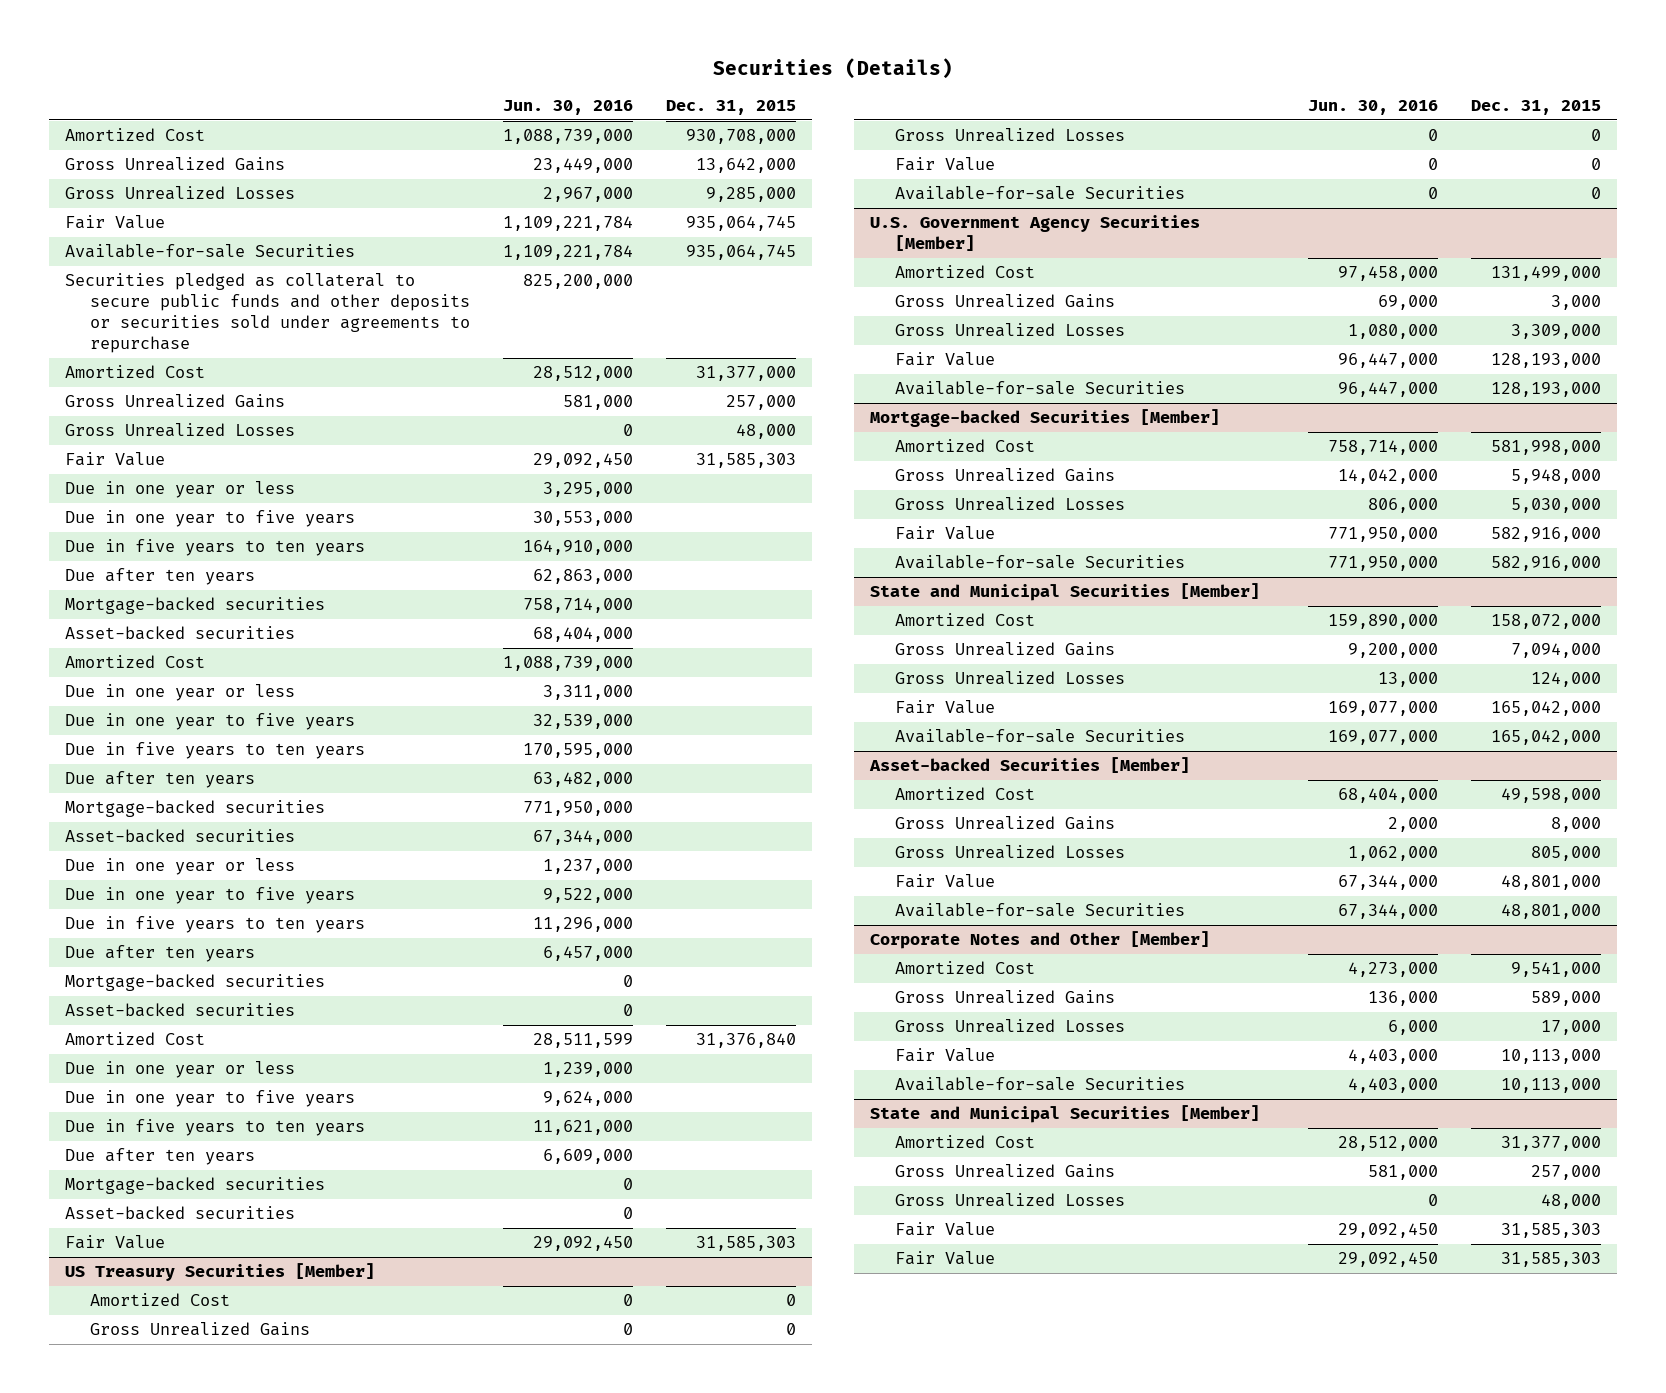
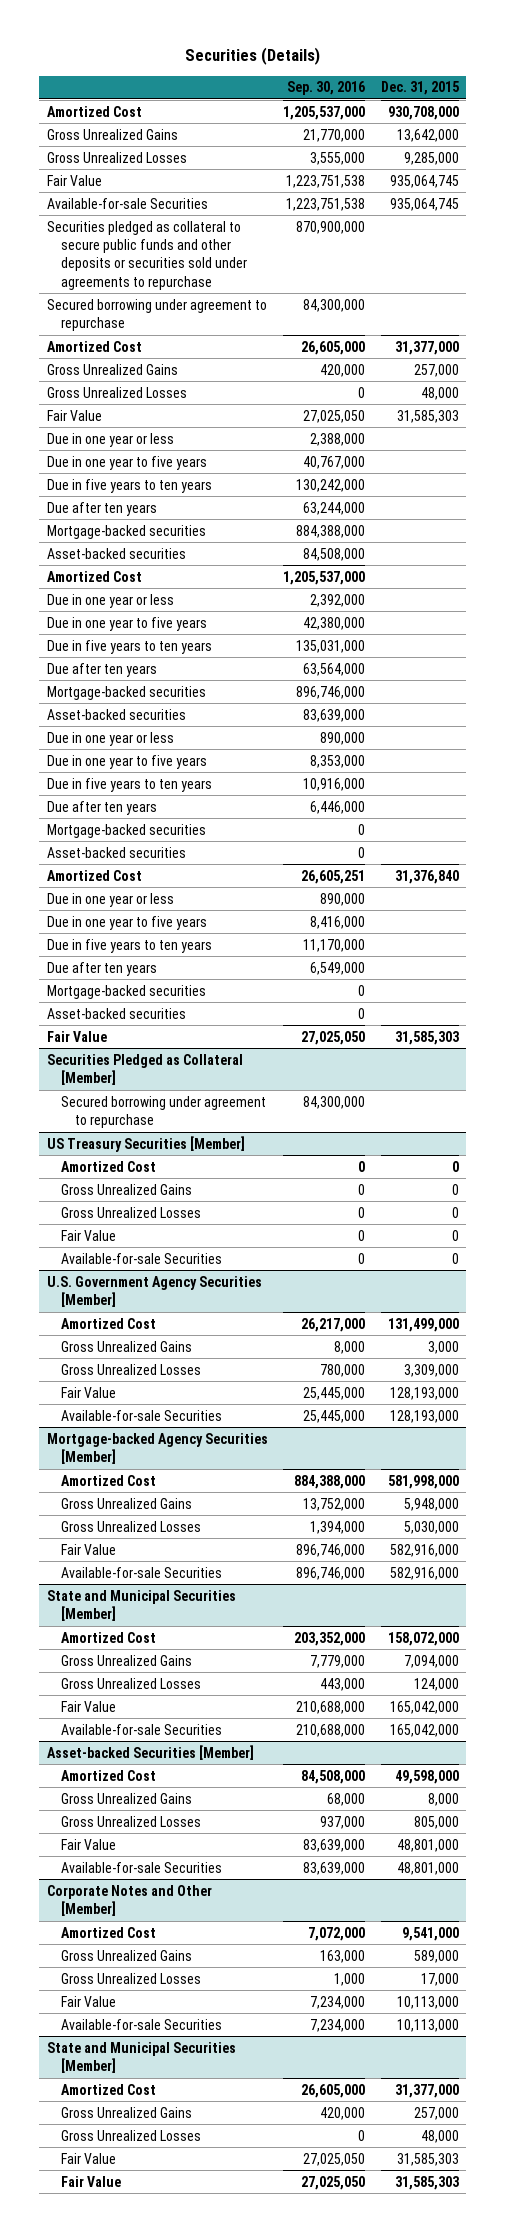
- | Jun. 30, 2016 | Dec. 31, 2015
+ | Sep. 30, 2016 | Dec. 31, 2015
+ Secured borrowing under agreement to repurchase | 84,300,000 |
+ Securities Pledged as Collateral [Member]
+ Secured borrowing under agreement to repurchase | 84,300,000 |
- Mortgage-backed Securities [Member]
+ Mortgage-backed Agency Securities [Member]

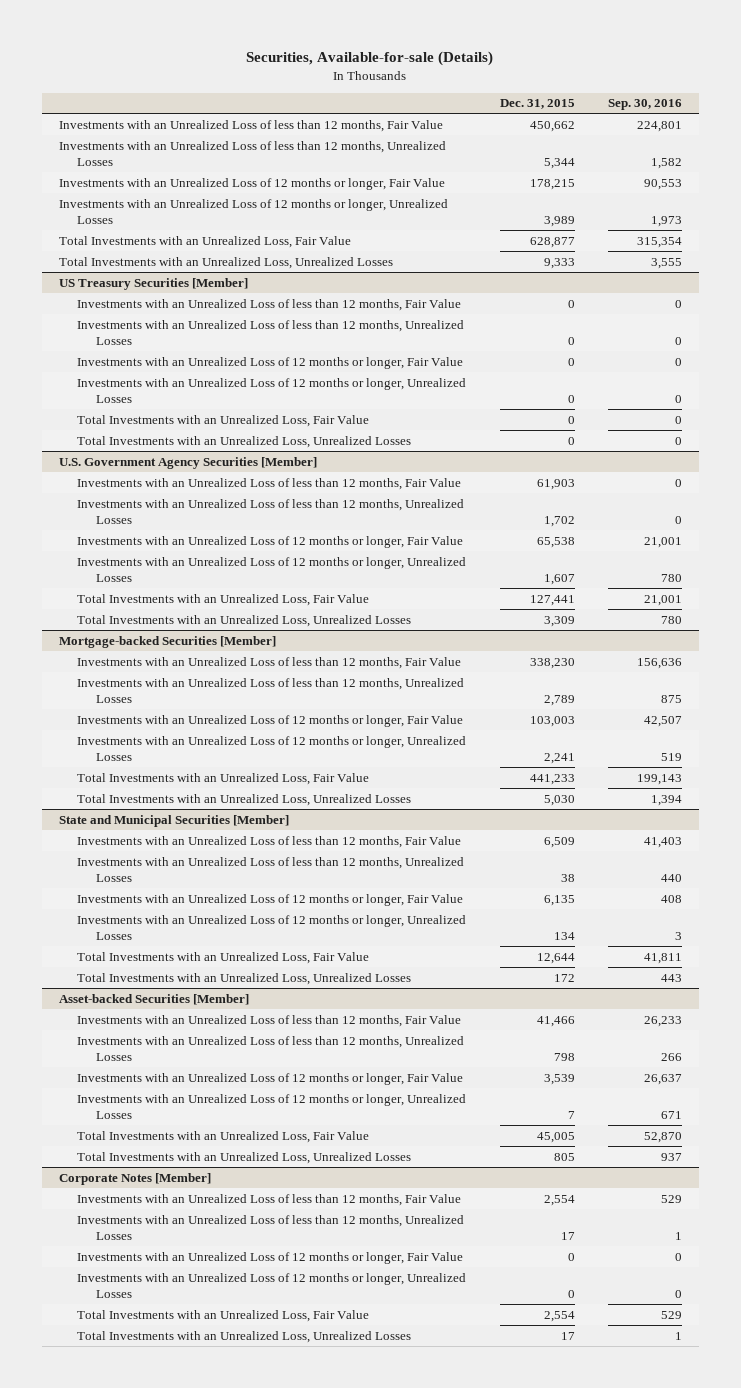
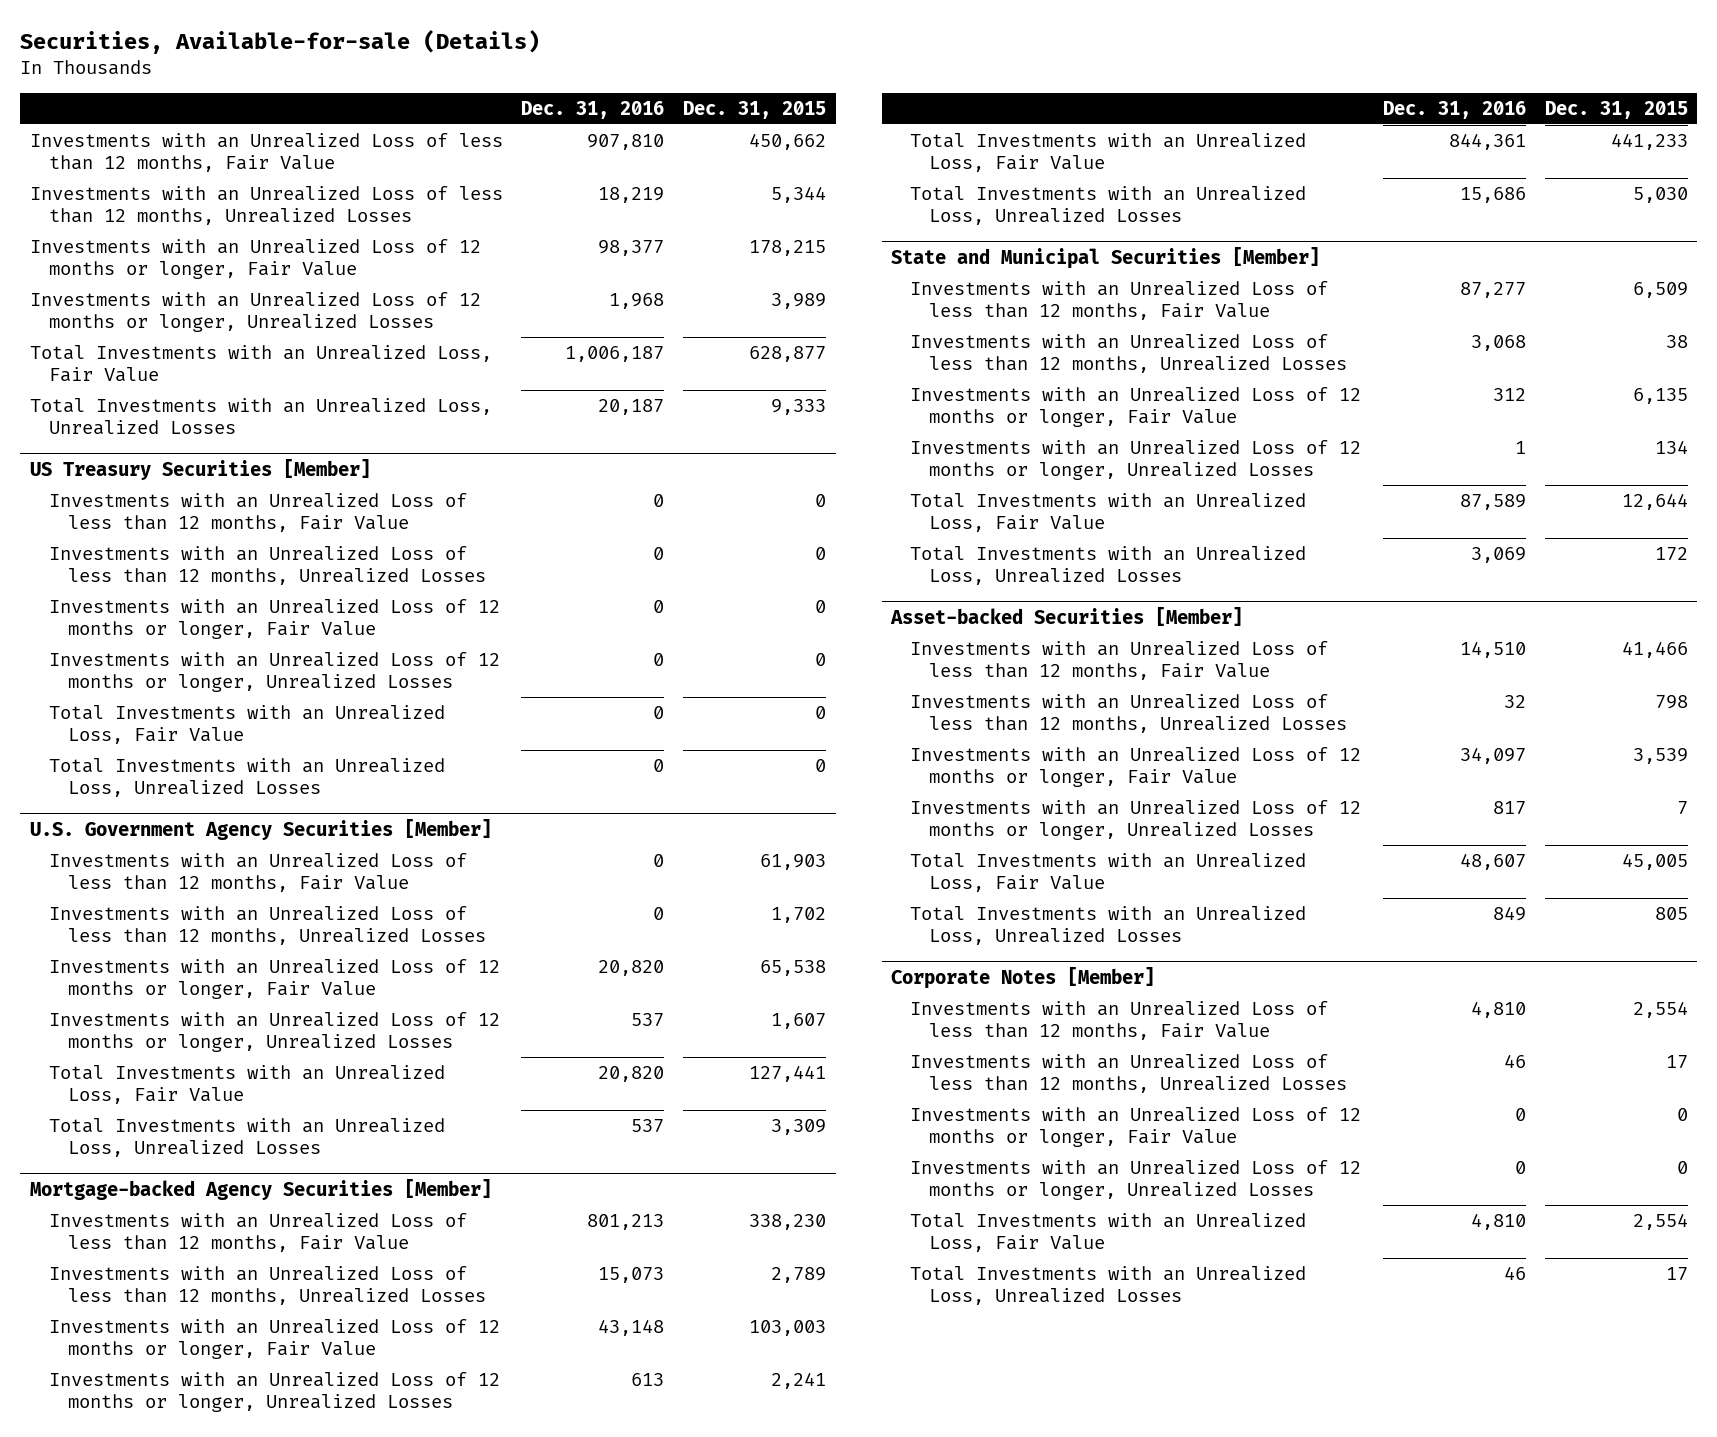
- | Dec. 31, 2015 | Sep. 30, 2016
+ | Dec. 31, 2016 | Dec. 31, 2015
- Mortgage-backed Securities [Member]
+ Mortgage-backed Agency Securities [Member]

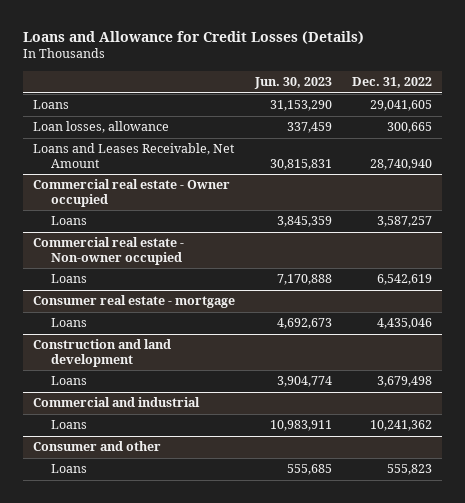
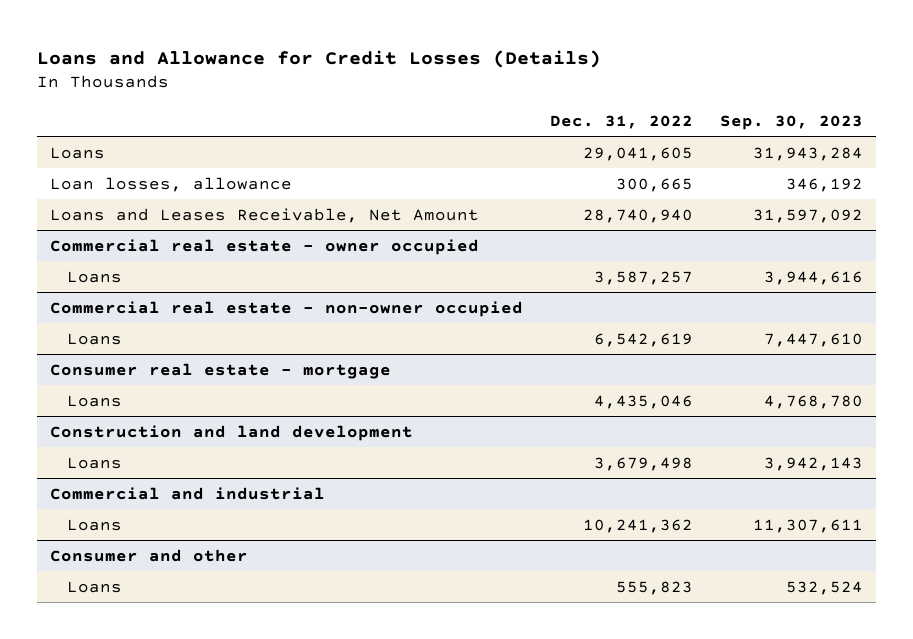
- | Jun. 30, 2023 | Dec. 31, 2022
+ | Dec. 31, 2022 | Sep. 30, 2023
- Commercial real estate - Owner occupied
+ Commercial real estate - owner occupied
- Commercial real estate - Non-owner occupied
+ Commercial real estate - non-owner occupied

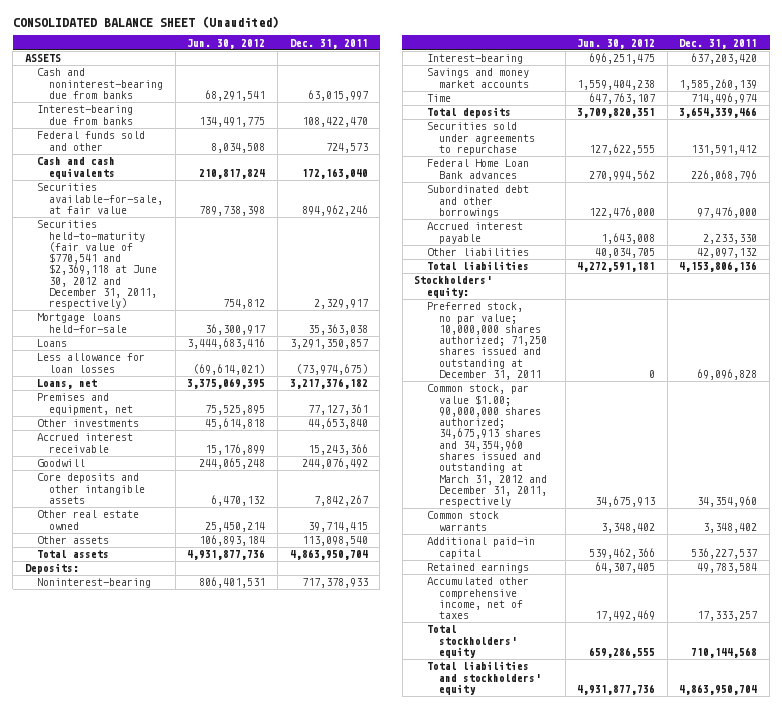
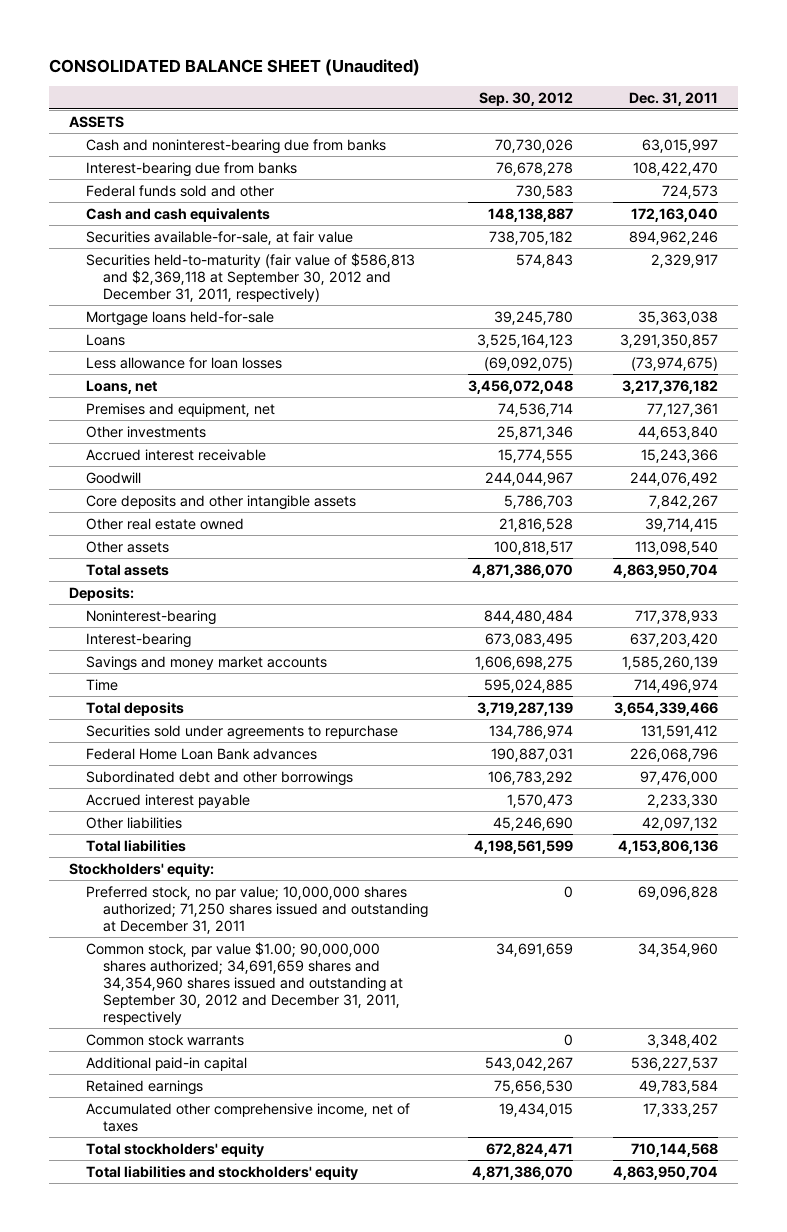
- | Jun. 30, 2012 | Dec. 31, 2011
+ | Sep. 30, 2012 | Dec. 31, 2011
- Securities held-to-maturity (fair value of $770,541 and $2,369,118 at June 30, 2012 and December 31, 2011, respectively) | 754,812 | 2,329,917
+ Securities held-to-maturity (fair value of $586,813 and $2,369,118 at September 30, 2012 and December 31, 2011, respectively) | 574,843 | 2,329,917
- Common stock, par value $1.00; 90,000,000 shares authorized; 34,675,913 shares and 34,354,960 shares issued and outstanding at March 31, 2012 and December 31, 2011, respectively | 34,675,913 | 34,354,960
+ Common stock, par value $1.00; 90,000,000 shares authorized; 34,691,659 shares and 34,354,960 shares issued and outstanding at September 30, 2012 and December 31, 2011, respectively | 34,691,659 | 34,354,960

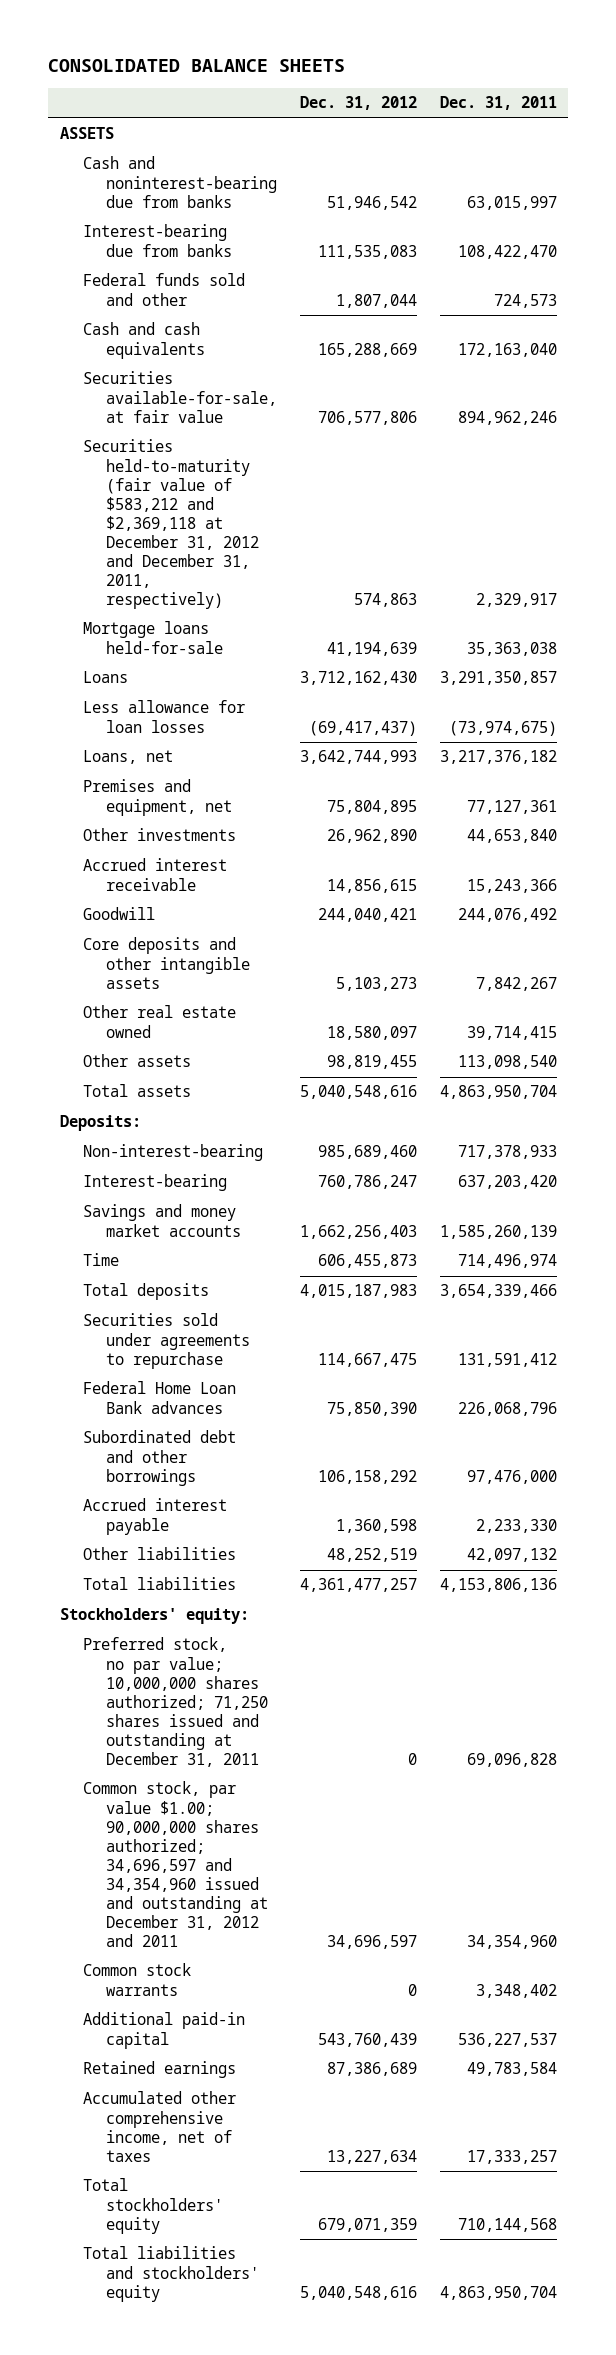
- CONSOLIDATED BALANCE SHEET (Unaudited)
+ CONSOLIDATED BALANCE SHEETS
- | Sep. 30, 2012 | Dec. 31, 2011
+ | Dec. 31, 2012 | Dec. 31, 2011
- Securities held-to-maturity (fair value of $586,813 and $2,369,118 at September 30, 2012 and December 31, 2011, respectively) | 574,843 | 2,329,917
+ Securities held-to-maturity (fair value of $583,212 and $2,369,118 at December 31, 2012 and December 31, 2011, respectively) | 574,863 | 2,329,917
- Noninterest-bearing | 844,480,484 | 717,378,933
+ Non-interest-bearing | 985,689,460 | 717,378,933
- Common stock, par value $1.00; 90,000,000 shares authorized; 34,691,659 shares and 34,354,960 shares issued and outstanding at September 30, 2012 and December 31, 2011, respectively | 34,691,659 | 34,354,960
+ Common stock, par value $1.00; 90,000,000 shares authorized; 34,696,597 and 34,354,960 issued and outstanding at December 31, 2012 and 2011 | 34,696,597 | 34,354,960

